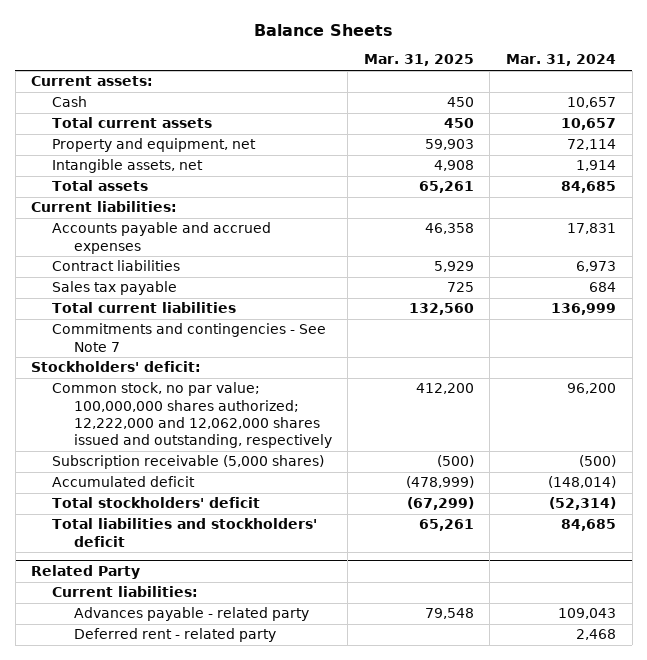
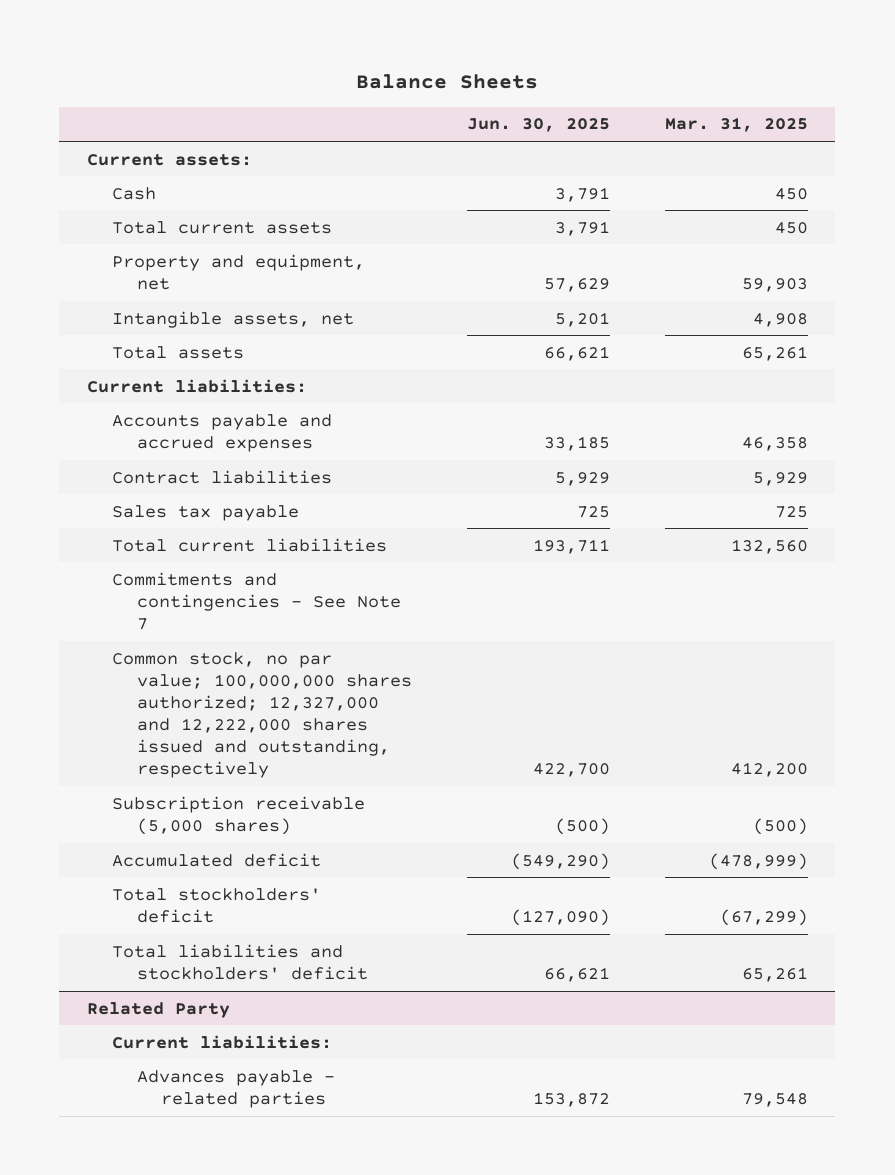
- | Mar. 31, 2025 | Mar. 31, 2024
+ | Jun. 30, 2025 | Mar. 31, 2025
- Stockholders' deficit:
- Common stock, no par value; 100,000,000 shares authorized; 12,222,000 and 12,062,000 shares issued and outstanding, respectively | 412,200 | 96,200
+ Common stock, no par value; 100,000,000 shares authorized; 12,327,000 and 12,222,000 shares issued and outstanding, respectively | 422,700 | 412,200
@ Related Party
- Advances payable - related party | 79,548 | 109,043
- Deferred rent - related party | | 2,468
+ Advances payable - related parties | 153,872 | 79,548

